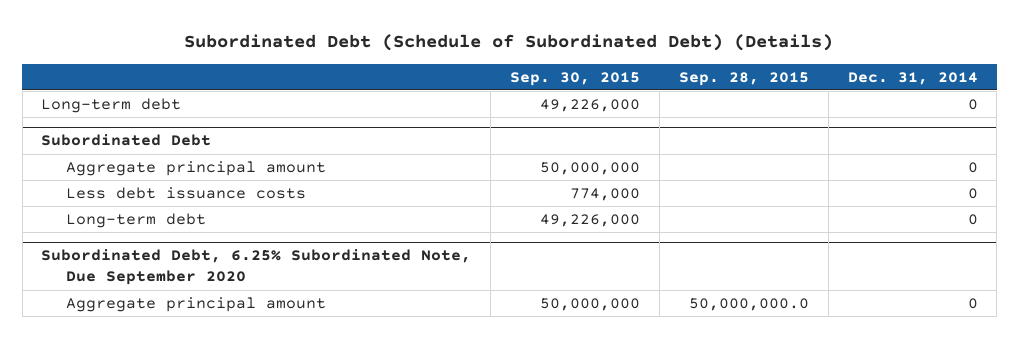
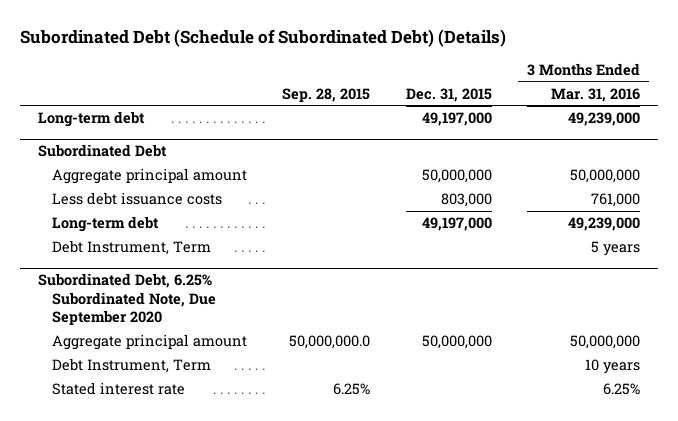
- | Sep. 30, 2015 | Sep. 28, 2015 | Dec. 31, 2014
+ | Sep. 28, 2015 | Dec. 31, 2015 | 3 Months Ended Mar. 31, 2016
@ Subordinated Debt
+ Debt Instrument, Term | | | 5 years
@ Subordinated Debt, 6.25% Subordinated Note, Due September 2020
+ Debt Instrument, Term | | | 10 years
+ Stated interest rate | 6.25% | | 6.25%

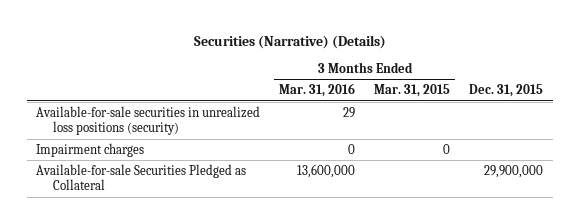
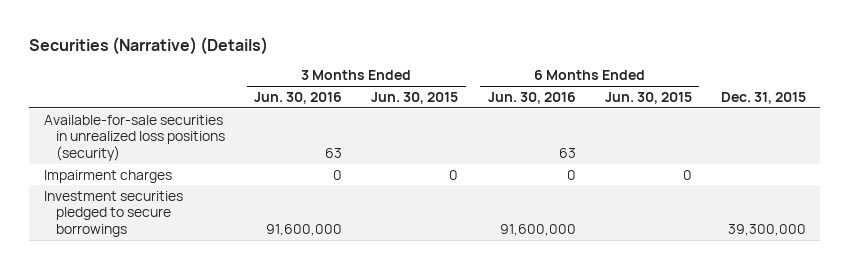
- | 3 Months Ended Mar. 31, 2016 | 3 Months Ended Mar. 31, 2015 | Dec. 31, 2015
+ | 3 Months Ended Jun. 30, 2016 | 3 Months Ended Jun. 30, 2015 | 6 Months Ended Jun. 30, 2016 | 6 Months Ended Jun. 30, 2015 | Dec. 31, 2015
- Available-for-sale Securities Pledged as Collateral | 13,600,000 | | 29,900,000
+ Investment securities pledged to secure borrowings | 91,600,000 | | 91,600,000 | | 39,300,000

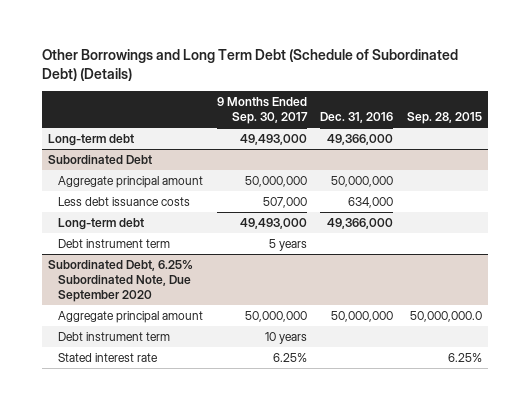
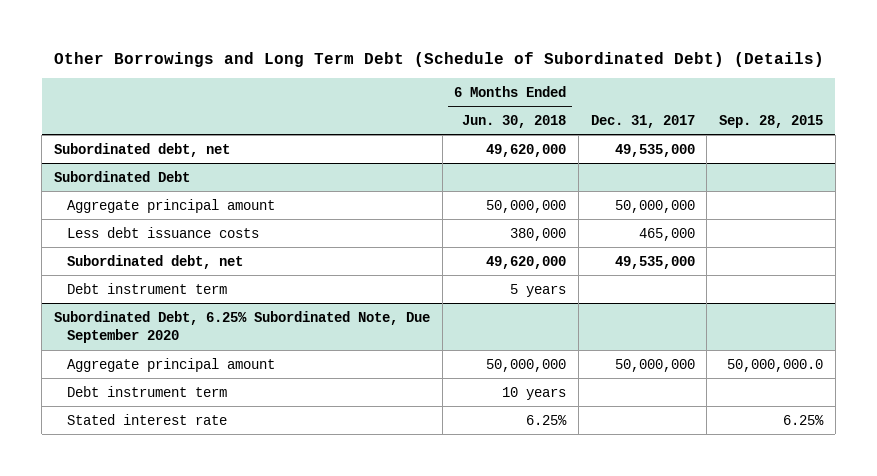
- | 9 Months Ended Sep. 30, 2017 | Dec. 31, 2016 | Sep. 28, 2015
+ | 6 Months Ended Jun. 30, 2018 | Dec. 31, 2017 | Sep. 28, 2015
- Long-term debt | 49,493,000 | 49,366,000 |
+ Subordinated debt, net | 49,620,000 | 49,535,000 |
@ Subordinated Debt
- Long-term debt | 49,493,000 | 49,366,000 |
+ Subordinated debt, net | 49,620,000 | 49,535,000 |

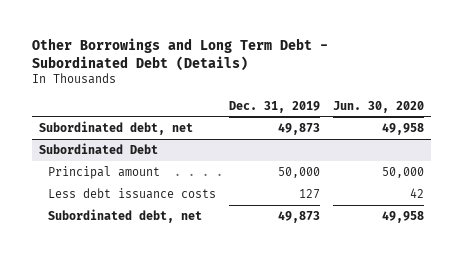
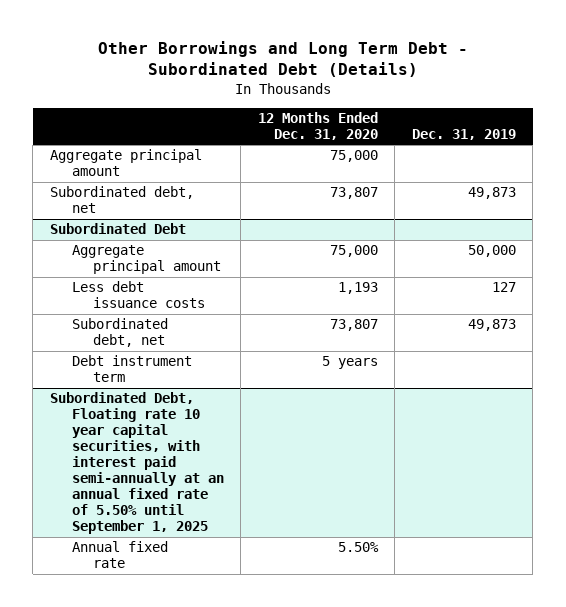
- | Dec. 31, 2019 | Jun. 30, 2020
+ | 12 Months Ended Dec. 31, 2020 | Dec. 31, 2019
+ Aggregate principal amount | 75,000 |
@ Subordinated Debt
- Principal amount | 50,000 | 50,000
+ Aggregate principal amount | 75,000 | 50,000
+ Debt instrument term | 5 years |
+ Subordinated Debt, Floating rate 10 year capital securities, with interest paid semi-annually at an annual fixed rate of 5.50% until September 1, 2025
+ Annual fixed rate | 5.50% |

